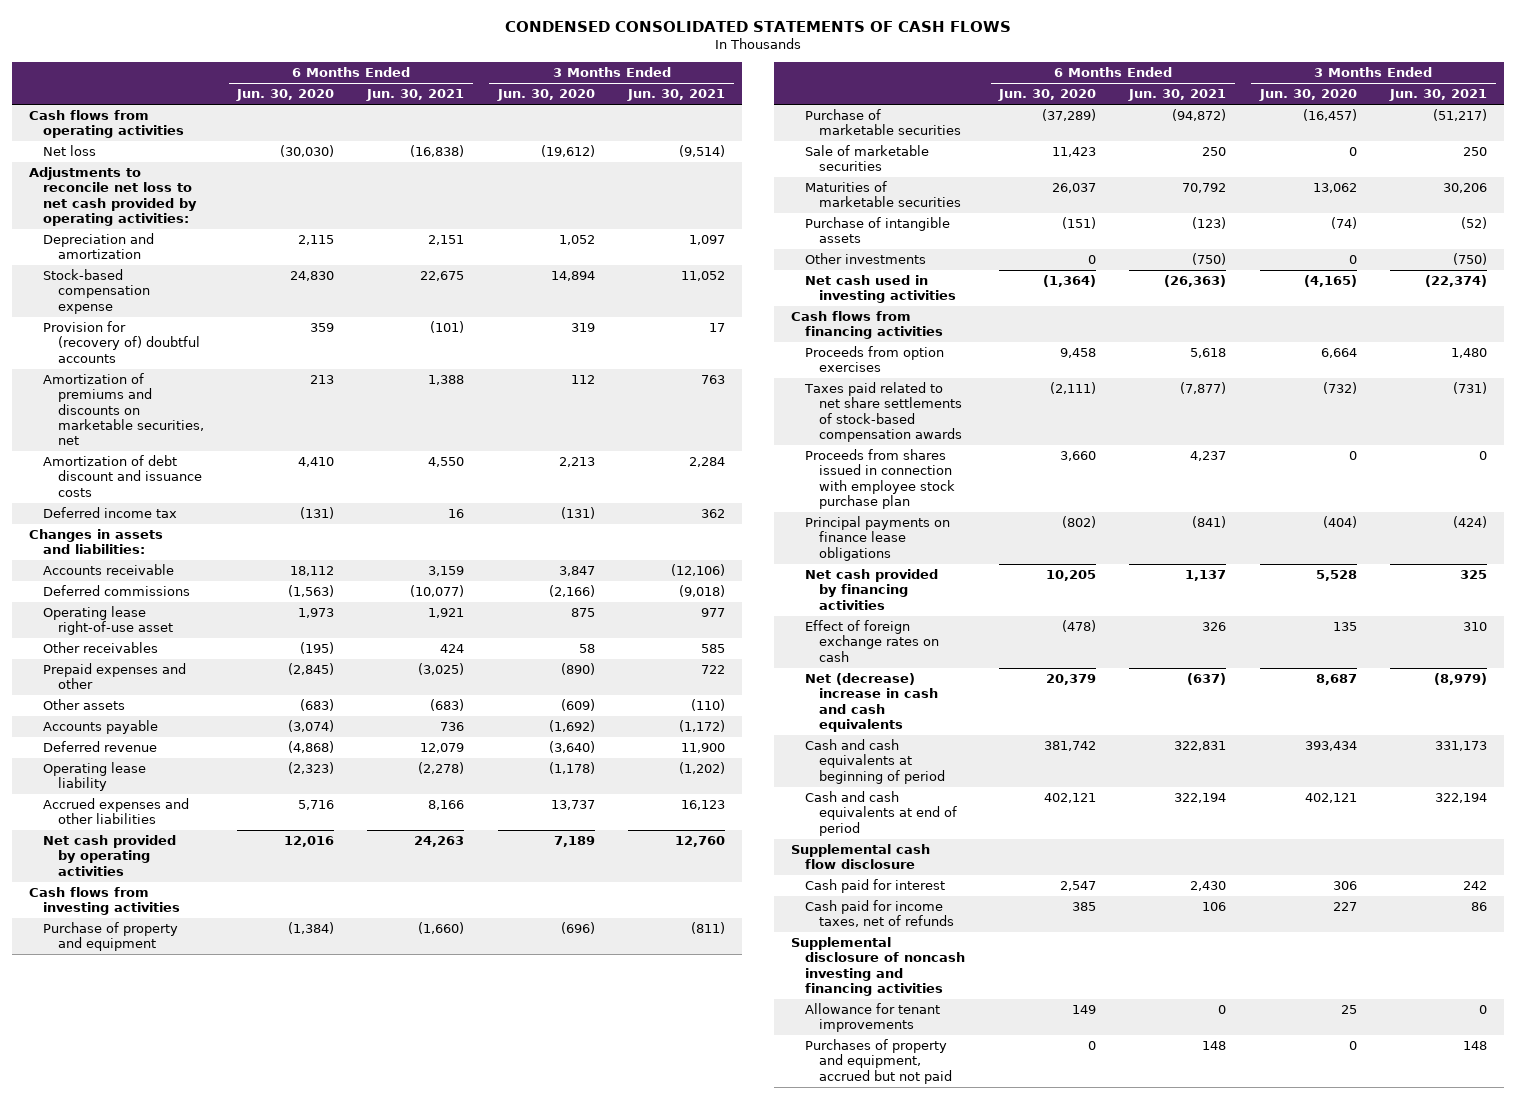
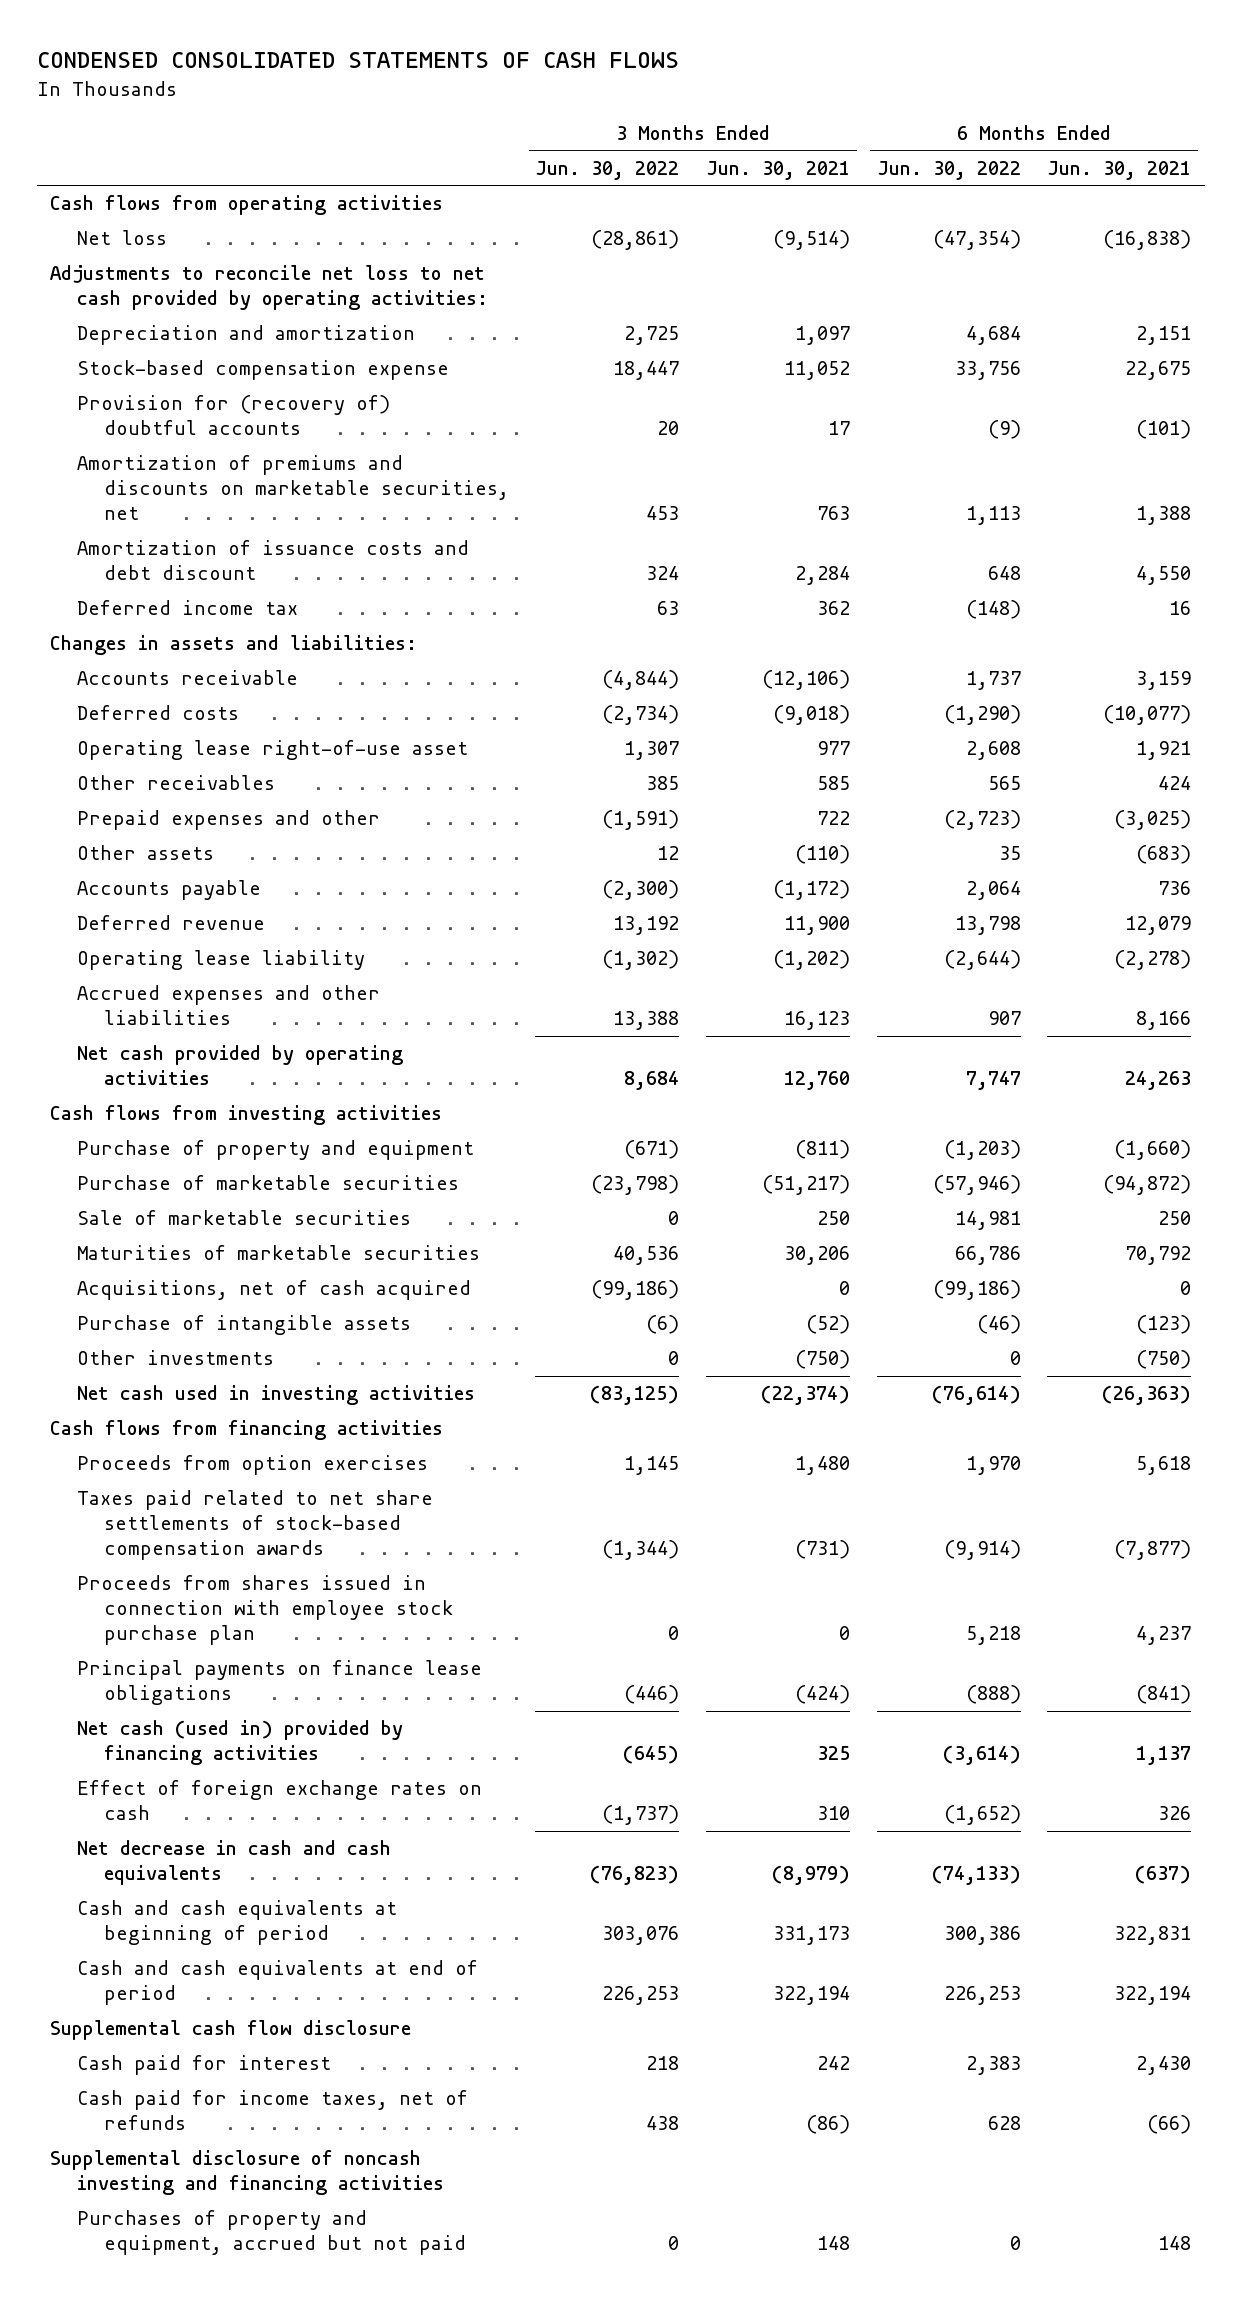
- | 6 Months Ended Jun. 30, 2020 | 6 Months Ended Jun. 30, 2021 | 3 Months Ended Jun. 30, 2020 | 3 Months Ended Jun. 30, 2021
+ | 3 Months Ended Jun. 30, 2022 | 3 Months Ended Jun. 30, 2021 | 6 Months Ended Jun. 30, 2022 | 6 Months Ended Jun. 30, 2021
- Amortization of debt discount and issuance costs | 4,410 | 4,550 | 2,213 | 2,284
+ Amortization of issuance costs and debt discount | 324 | 2,284 | 648 | 4,550
- Deferred commissions | (1,563) | (10,077) | (2,166) | (9,018)
+ Deferred costs | (2,734) | (9,018) | (1,290) | (10,077)
+ Acquisitions, net of cash acquired | (99,186) | 0 | (99,186) | 0
- Net cash provided by financing activities | 10,205 | 1,137 | 5,528 | 325
+ Net cash (used in) provided by financing activities | (645) | 325 | (3,614) | 1,137
- Net (decrease) increase in cash and cash equivalents | 20,379 | (637) | 8,687 | (8,979)
+ Net decrease in cash and cash equivalents | (76,823) | (8,979) | (74,133) | (637)
- Cash paid for income taxes, net of refunds | 385 | 106 | 227 | 86
+ Cash paid for income taxes, net of refunds | 438 | (86) | 628 | (66)
- Allowance for tenant improvements | 149 | 0 | 25 | 0

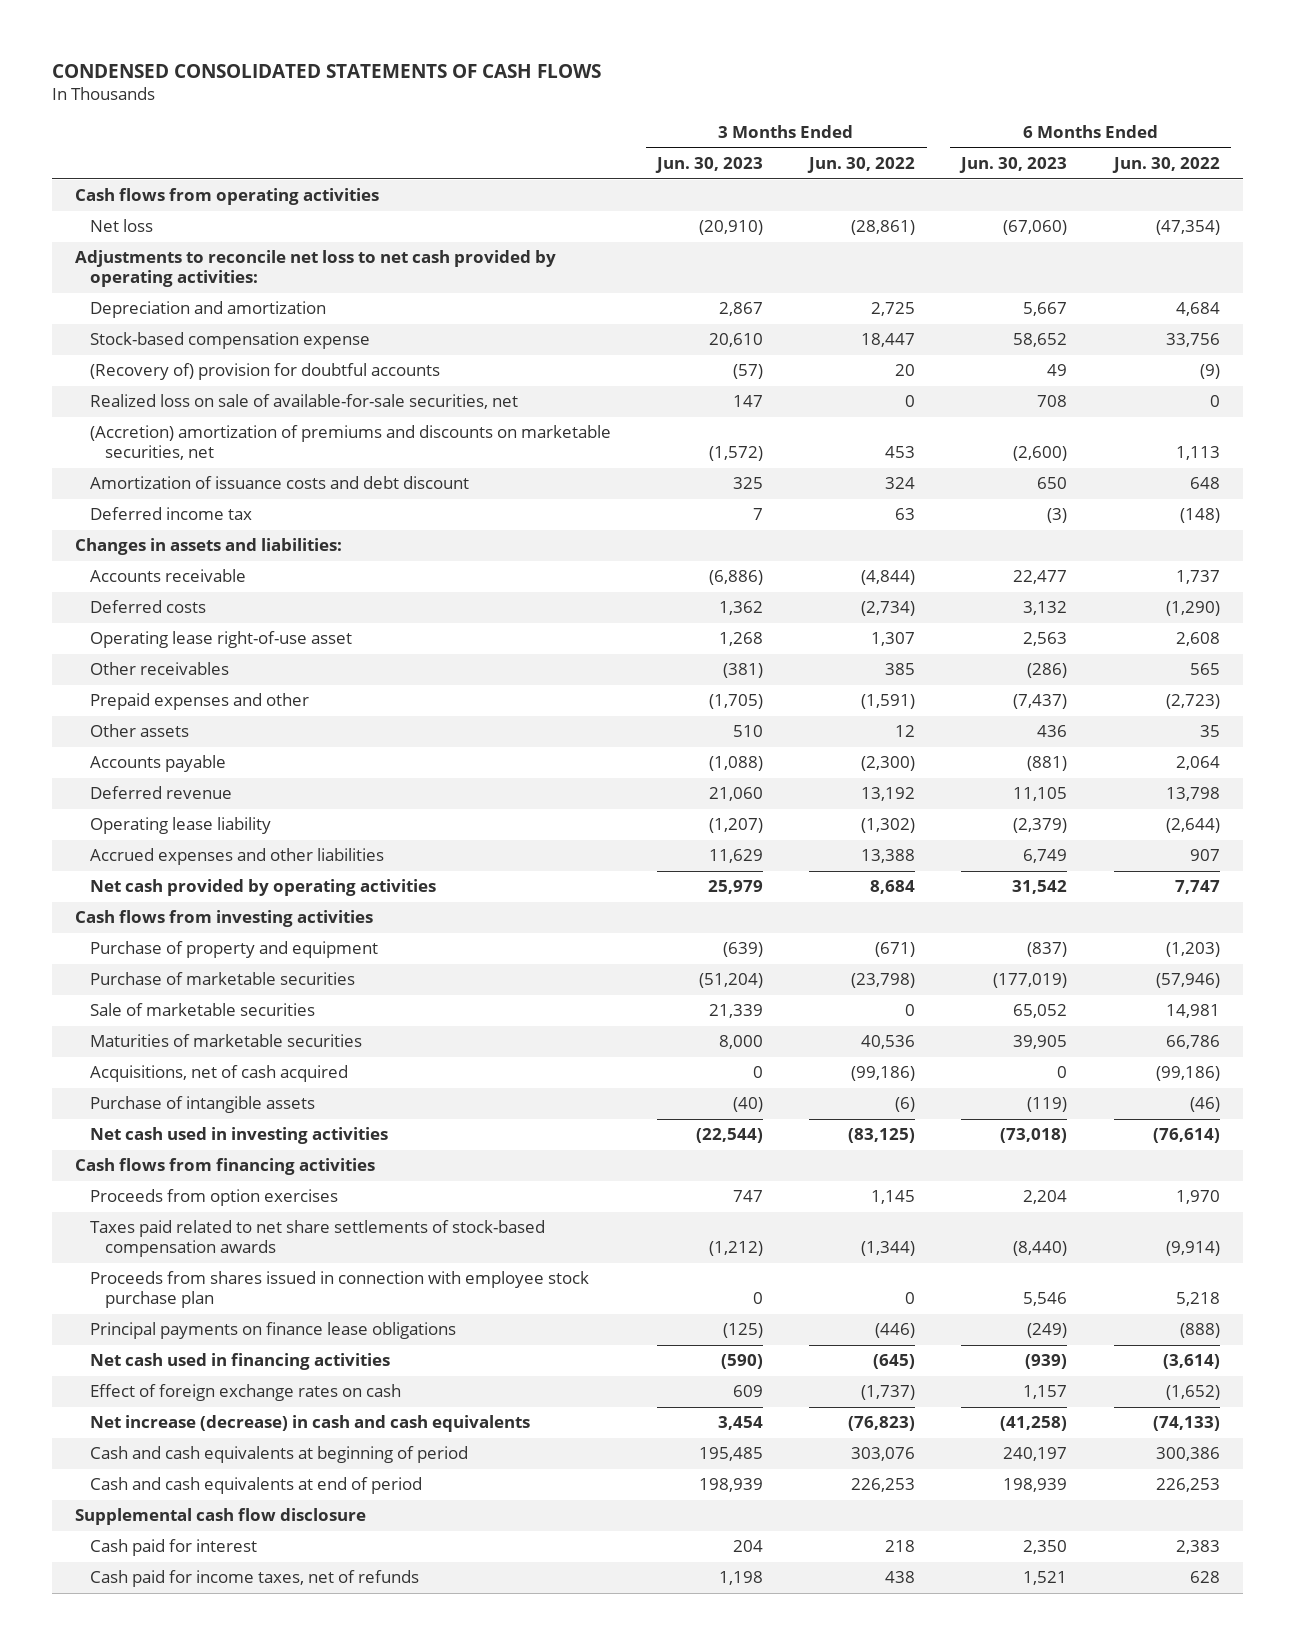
- | 3 Months Ended Jun. 30, 2022 | 3 Months Ended Jun. 30, 2021 | 6 Months Ended Jun. 30, 2022 | 6 Months Ended Jun. 30, 2021
+ | 3 Months Ended Jun. 30, 2023 | 3 Months Ended Jun. 30, 2022 | 6 Months Ended Jun. 30, 2023 | 6 Months Ended Jun. 30, 2022
- Provision for (recovery of) doubtful accounts | 20 | 17 | (9) | (101)
- Amortization of premiums and discounts on marketable securities, net | 453 | 763 | 1,113 | 1,388
+ (Recovery of) provision for doubtful accounts | (57) | 20 | 49 | (9)
+ Realized loss on sale of available-for-sale securities, net | 147 | 0 | 708 | 0
+ (Accretion) amortization of premiums and discounts on marketable securities, net | (1,572) | 453 | (2,600) | 1,113
- Other investments | 0 | (750) | 0 | (750)
- Net cash (used in) provided by financing activities | (645) | 325 | (3,614) | 1,137
+ Net cash used in financing activities | (590) | (645) | (939) | (3,614)
- Net decrease in cash and cash equivalents | (76,823) | (8,979) | (74,133) | (637)
+ Net increase (decrease) in cash and cash equivalents | 3,454 | (76,823) | (41,258) | (74,133)
- Supplemental disclosure of noncash investing and financing activities
- Purchases of property and equipment, accrued but not paid | 0 | 148 | 0 | 148

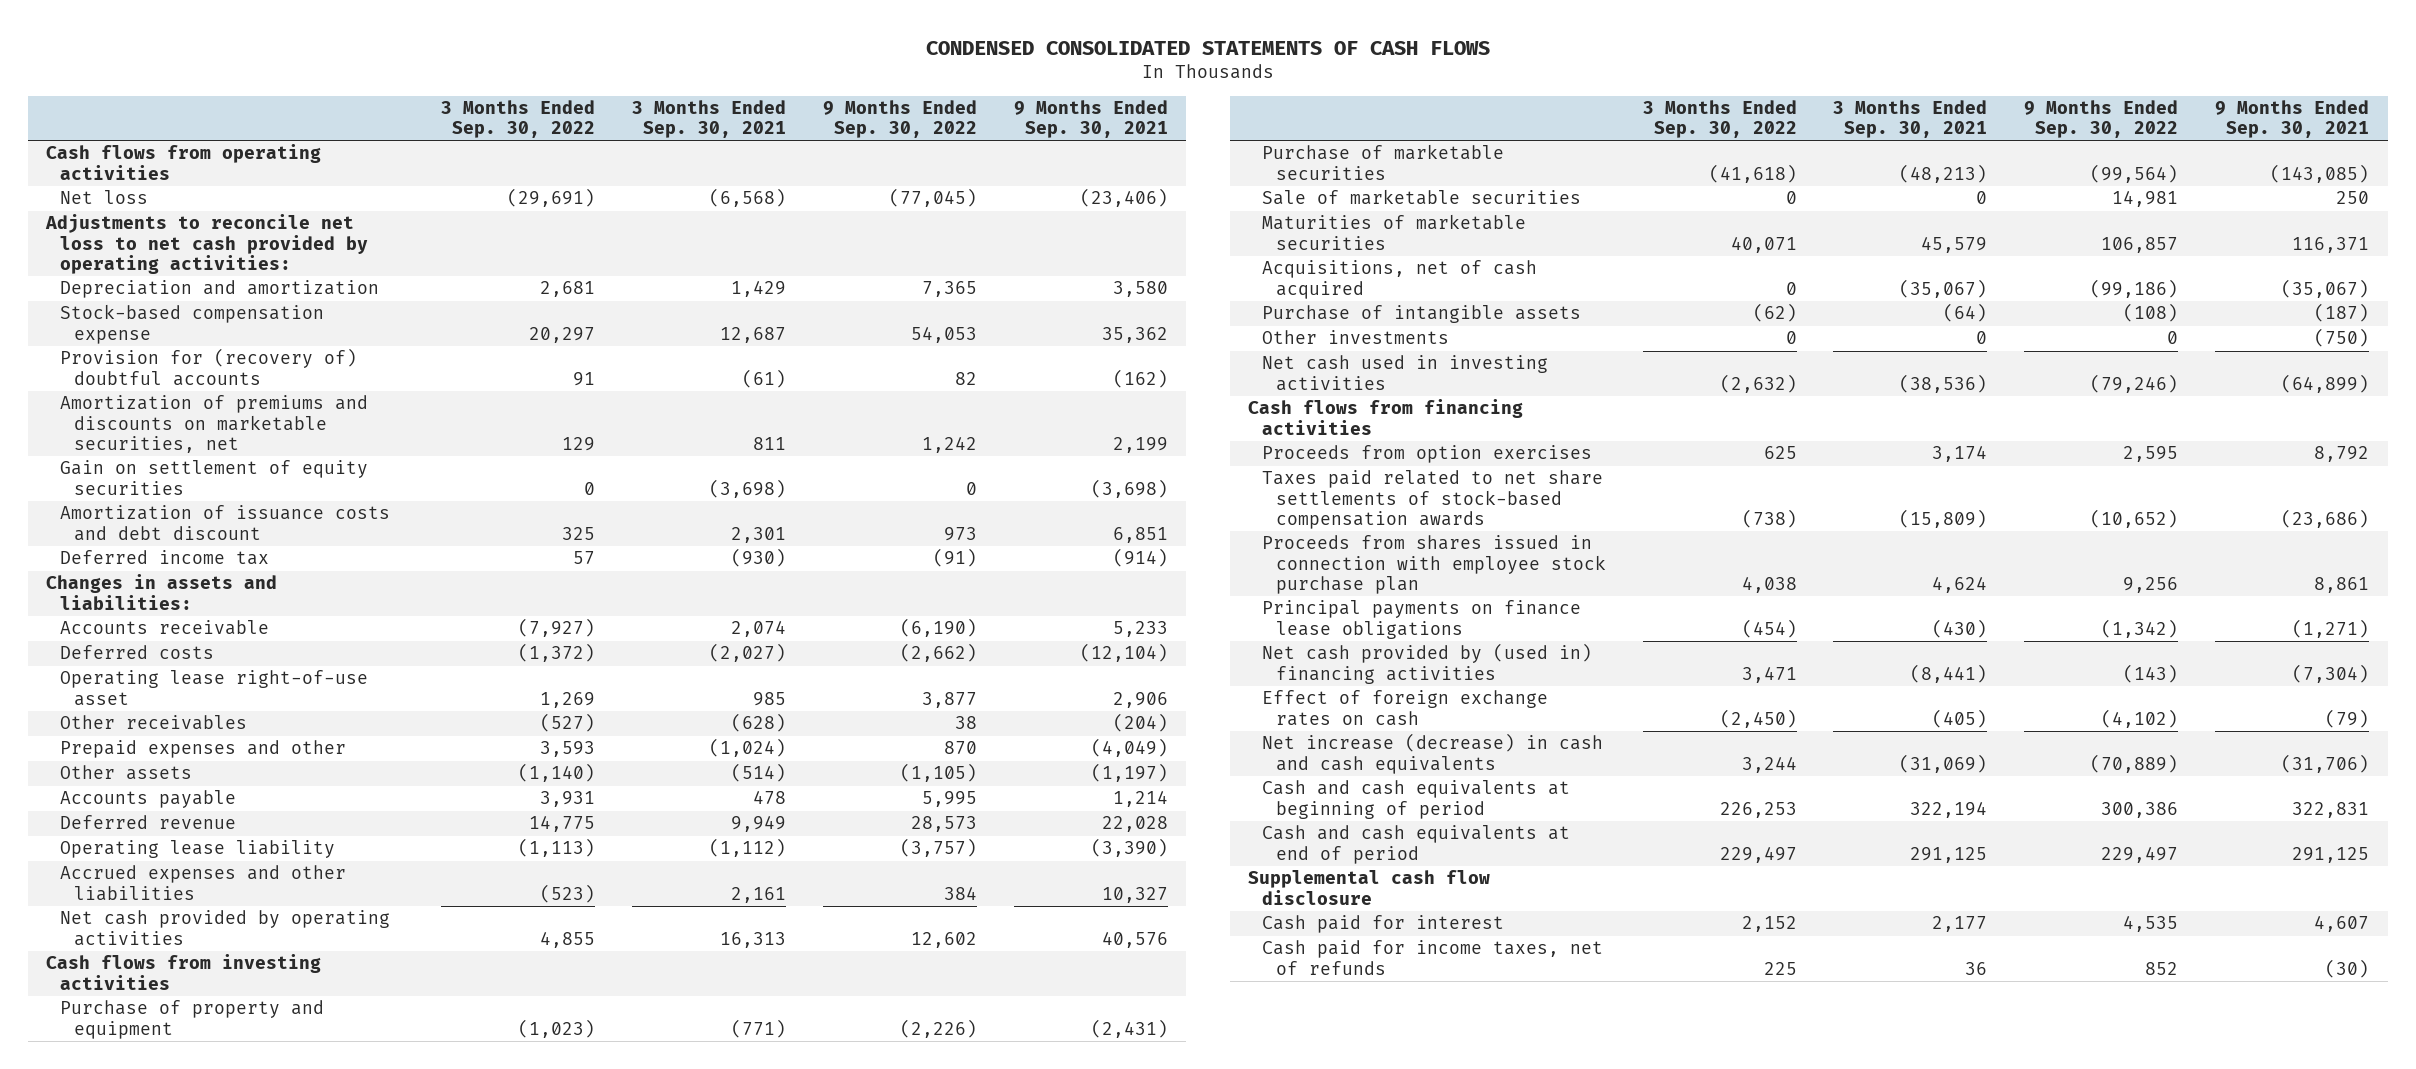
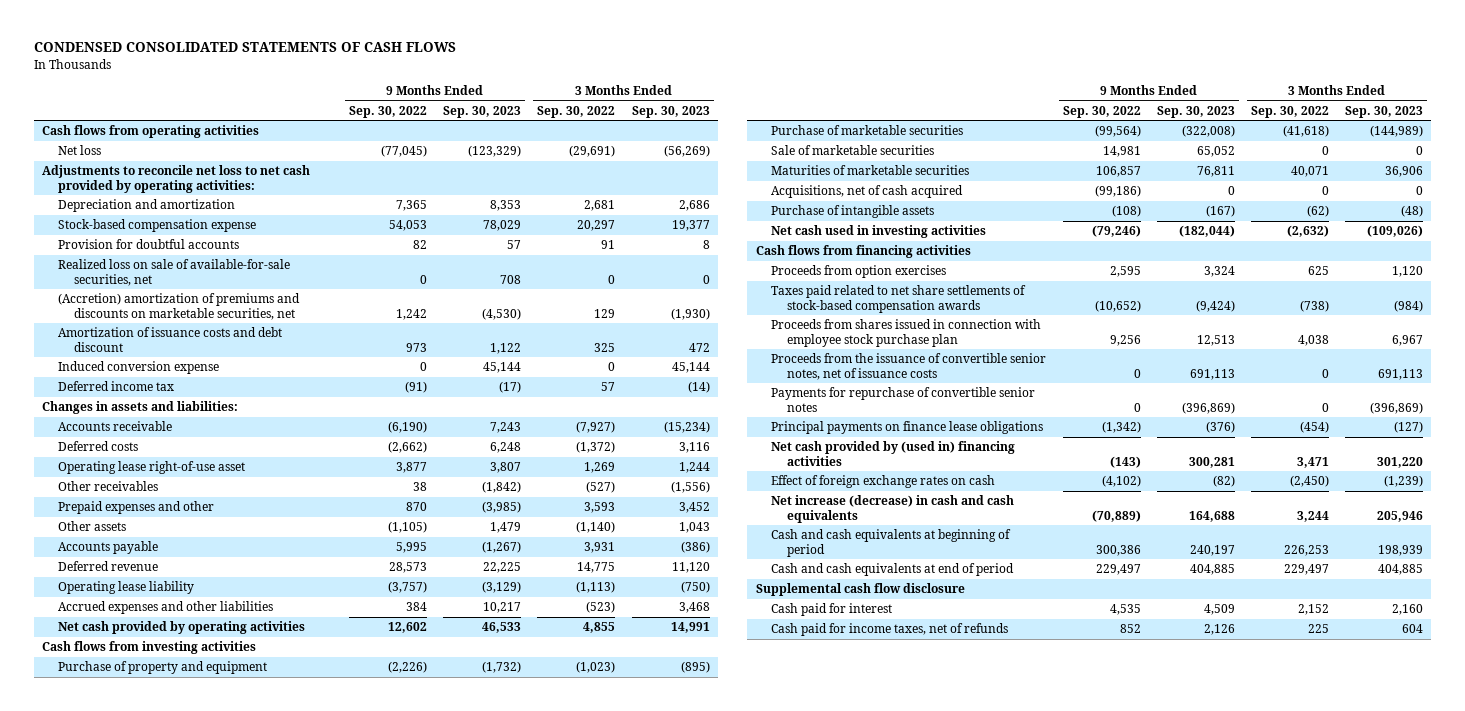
- | 3 Months Ended Sep. 30, 2022 | 3 Months Ended Sep. 30, 2021 | 9 Months Ended Sep. 30, 2022 | 9 Months Ended Sep. 30, 2021
+ | 9 Months Ended Sep. 30, 2022 | 9 Months Ended Sep. 30, 2023 | 3 Months Ended Sep. 30, 2022 | 3 Months Ended Sep. 30, 2023
- Provision for (recovery of) doubtful accounts | 91 | (61) | 82 | (162)
- Amortization of premiums and discounts on marketable securities, net | 129 | 811 | 1,242 | 2,199
- Gain on settlement of equity securities | 0 | (3,698) | 0 | (3,698)
+ Provision for doubtful accounts | 82 | 57 | 91 | 8
+ Realized loss on sale of available-for-sale securities, net | 0 | 708 | 0 | 0
+ (Accretion) amortization of premiums and discounts on marketable securities, net | 1,242 | (4,530) | 129 | (1,930)
+ Induced conversion expense | 0 | 45,144 | 0 | 45,144
- Other investments | 0 | 0 | 0 | (750)
+ Proceeds from the issuance of convertible senior notes, net of issuance costs | 0 | 691,113 | 0 | 691,113
+ Payments for repurchase of convertible senior notes | 0 | (396,869) | 0 | (396,869)

